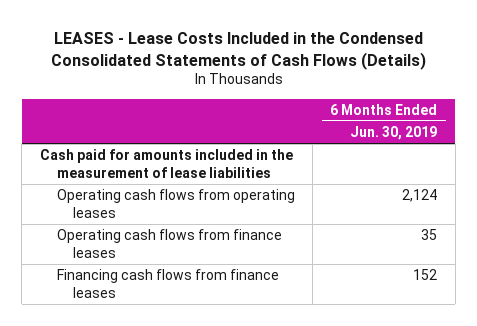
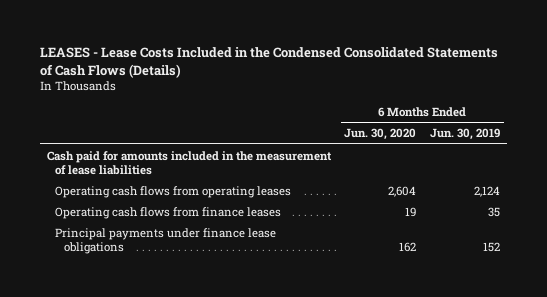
- | 6 Months Ended Jun. 30, 2019
+ | 6 Months Ended Jun. 30, 2020 | 6 Months Ended Jun. 30, 2019
- Financing cash flows from finance leases | 152
+ Principal payments under finance lease obligations | 162 | 152

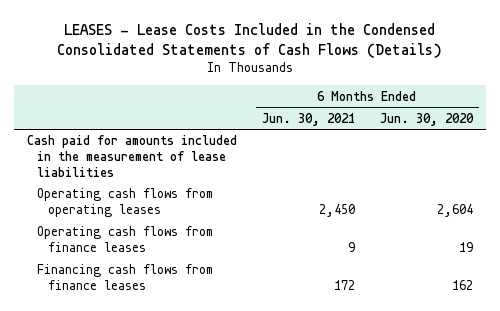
- | 6 Months Ended Jun. 30, 2020 | 6 Months Ended Jun. 30, 2019
+ | 6 Months Ended Jun. 30, 2021 | 6 Months Ended Jun. 30, 2020
- Principal payments under finance lease obligations | 162 | 152
+ Financing cash flows from finance leases | 172 | 162

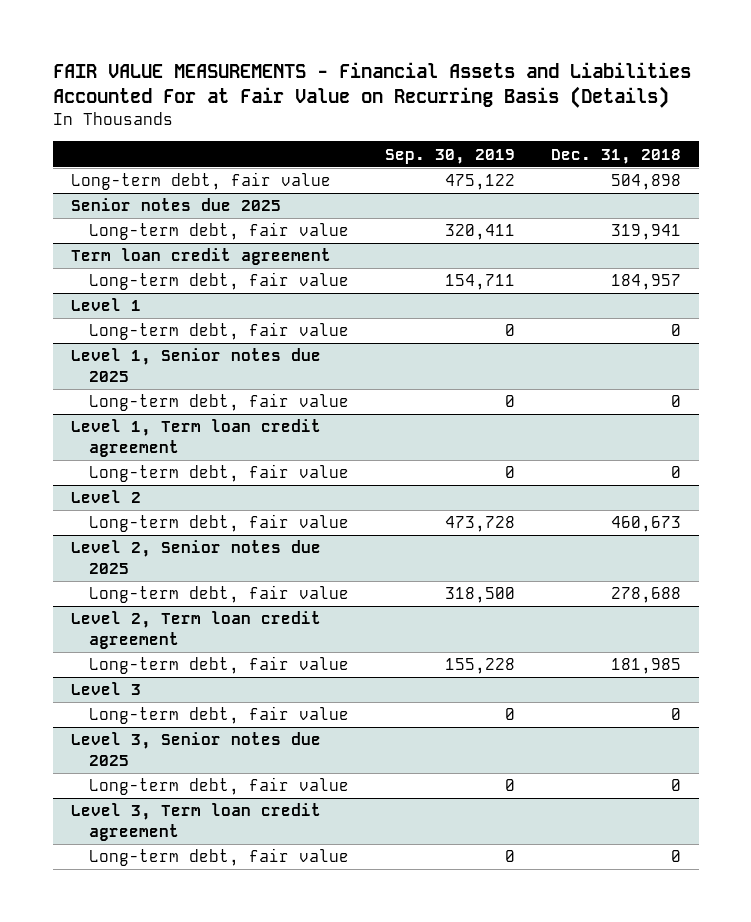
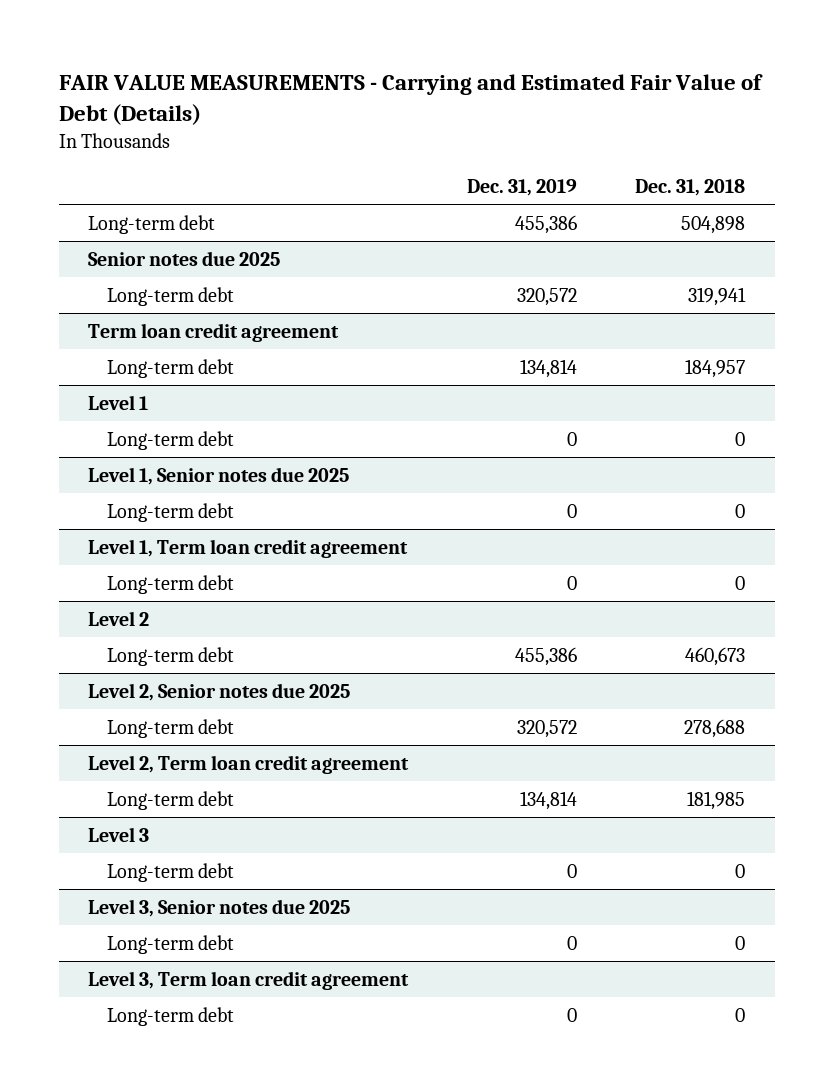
- FAIR VALUE MEASUREMENTS - Financial Assets and Liabilities Accounted For at Fair Value on Recurring Basis (Details)
+ FAIR VALUE MEASUREMENTS - Carrying and Estimated Fair Value of Debt (Details)
- | Sep. 30, 2019 | Dec. 31, 2018
+ | Dec. 31, 2019 | Dec. 31, 2018
- Long-term debt, fair value | 475,122 | 504,898
+ Long-term debt | 455,386 | 504,898
@ Senior notes due 2025
- Long-term debt, fair value | 320,411 | 319,941
+ Long-term debt | 320,572 | 319,941
@ Term loan credit agreement
- Long-term debt, fair value | 154,711 | 184,957
+ Long-term debt | 134,814 | 184,957
@ Level 1
- Long-term debt, fair value | 0 | 0
+ Long-term debt | 0 | 0
@ Level 1, Senior notes due 2025
- Long-term debt, fair value | 0 | 0
+ Long-term debt | 0 | 0
@ Level 1, Term loan credit agreement
- Long-term debt, fair value | 0 | 0
+ Long-term debt | 0 | 0
@ Level 2
- Long-term debt, fair value | 473,728 | 460,673
+ Long-term debt | 455,386 | 460,673
@ Level 2, Senior notes due 2025
- Long-term debt, fair value | 318,500 | 278,688
+ Long-term debt | 320,572 | 278,688
@ Level 2, Term loan credit agreement
- Long-term debt, fair value | 155,228 | 181,985
+ Long-term debt | 134,814 | 181,985
@ Level 3
- Long-term debt, fair value | 0 | 0
+ Long-term debt | 0 | 0
@ Level 3, Senior notes due 2025
- Long-term debt, fair value | 0 | 0
+ Long-term debt | 0 | 0
@ Level 3, Term loan credit agreement
- Long-term debt, fair value | 0 | 0
+ Long-term debt | 0 | 0

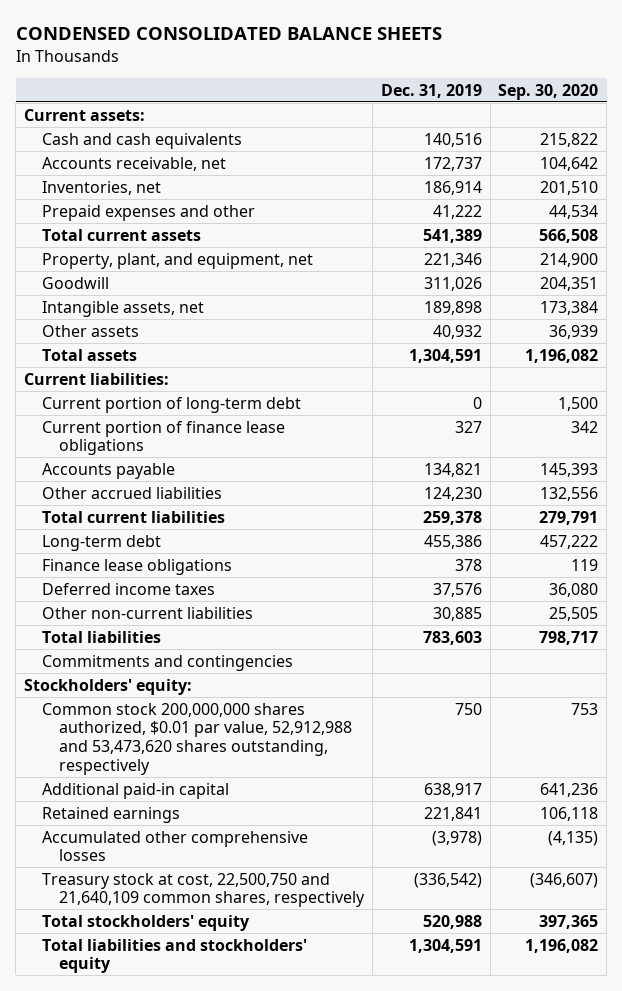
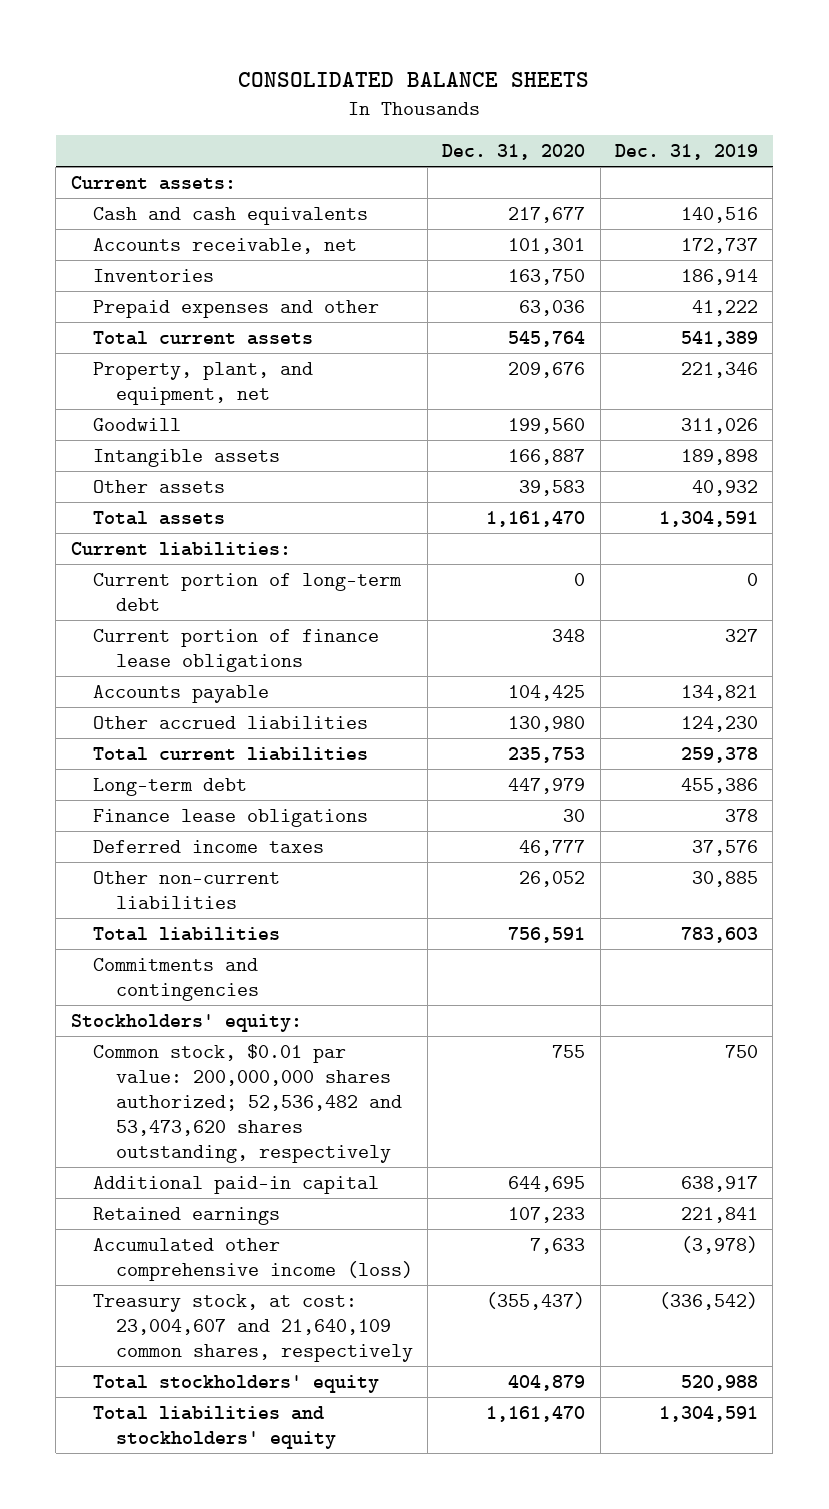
- CONDENSED CONSOLIDATED BALANCE SHEETS
+ CONSOLIDATED BALANCE SHEETS
- | Dec. 31, 2019 | Sep. 30, 2020
+ | Dec. 31, 2020 | Dec. 31, 2019
- Inventories, net | 186,914 | 201,510
+ Inventories | 163,750 | 186,914
- Intangible assets, net | 189,898 | 173,384
+ Intangible assets | 166,887 | 189,898
- Common stock 200,000,000 shares authorized, $0.01 par value, 52,912,988 and 53,473,620 shares outstanding, respectively | 750 | 753
+ Common stock, $0.01 par value: 200,000,000 shares authorized; 52,536,482 and 53,473,620 shares outstanding, respectively | 755 | 750
- Accumulated other comprehensive losses | (3,978) | (4,135)
- Treasury stock at cost, 22,500,750 and 21,640,109 common shares, respectively | (336,542) | (346,607)
+ Accumulated other comprehensive income (loss) | 7,633 | (3,978)
+ Treasury stock, at cost: 23,004,607 and 21,640,109 common shares, respectively | (355,437) | (336,542)

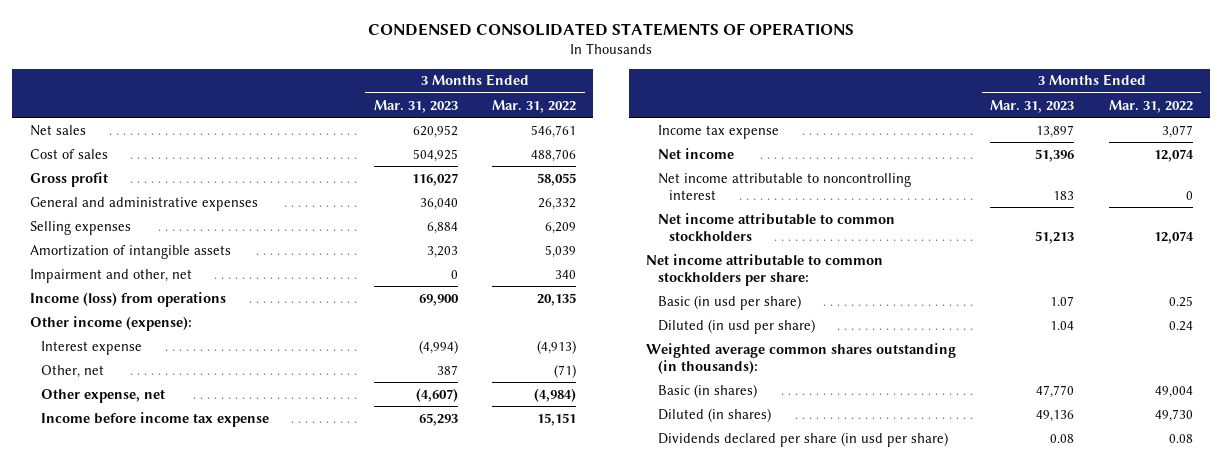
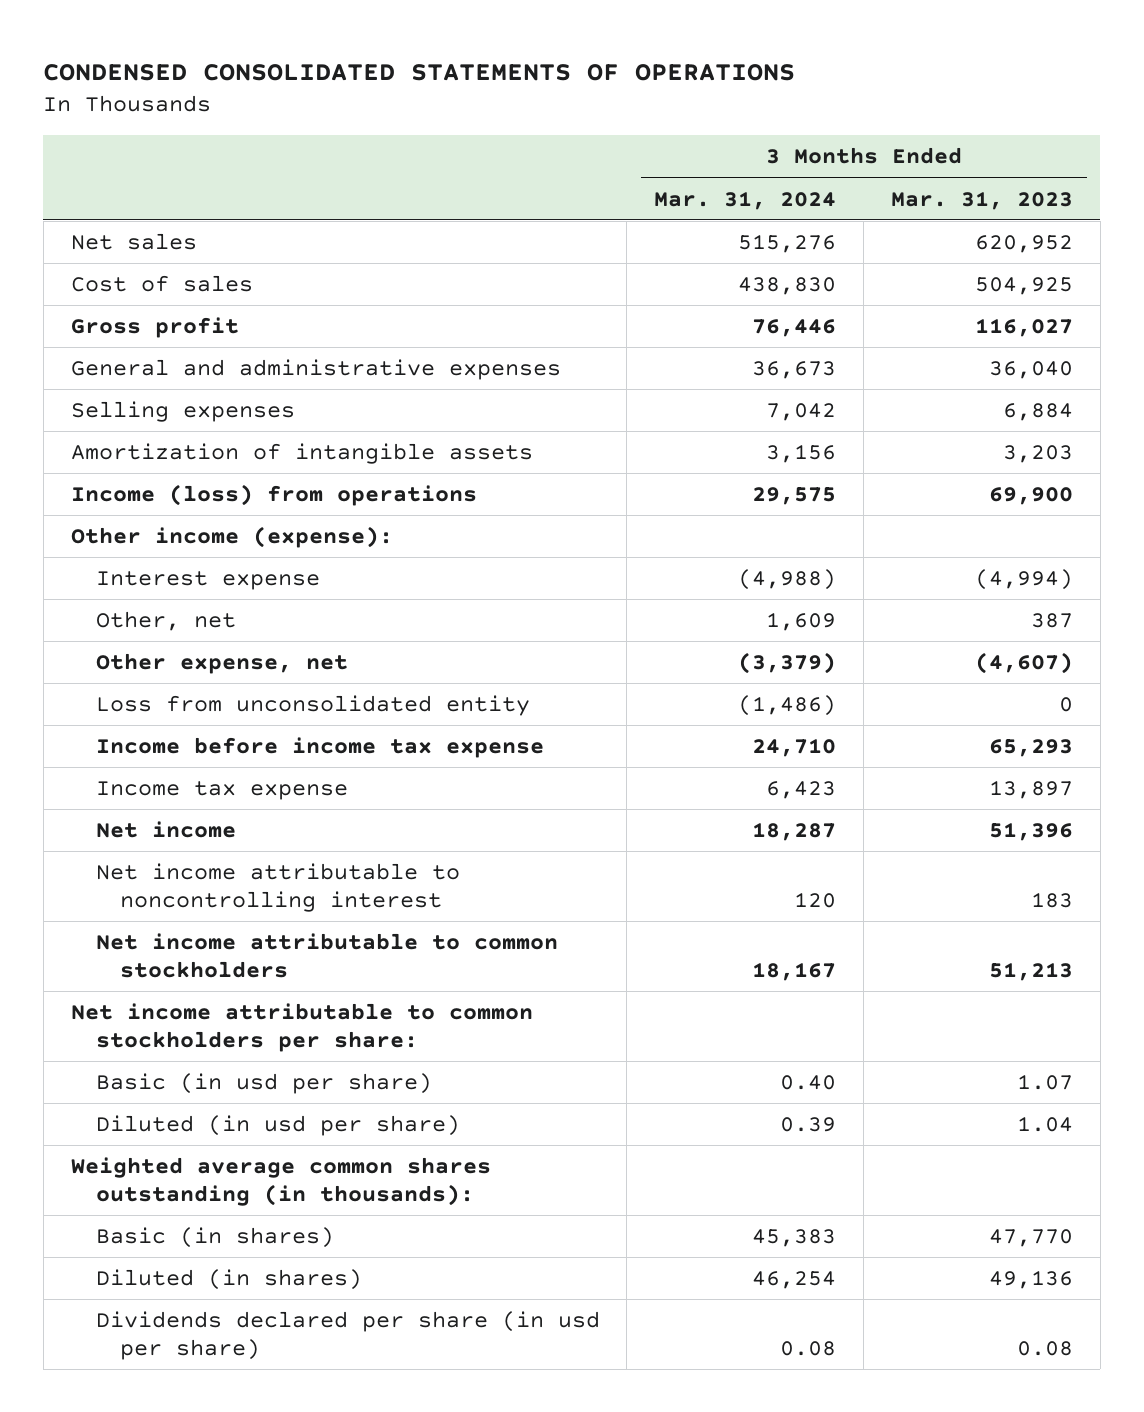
- | 3 Months Ended Mar. 31, 2023 | 3 Months Ended Mar. 31, 2022
+ | 3 Months Ended Mar. 31, 2024 | 3 Months Ended Mar. 31, 2023
- Impairment and other, net | 0 | 340
+ Loss from unconsolidated entity | (1,486) | 0

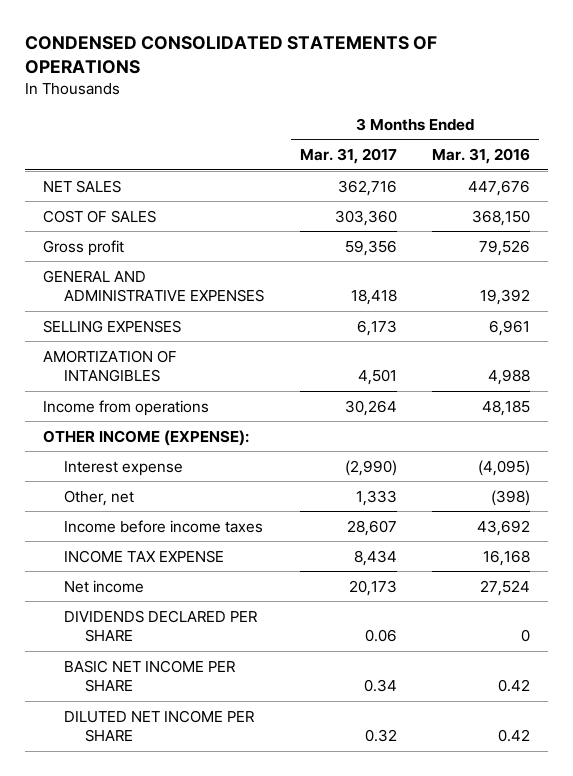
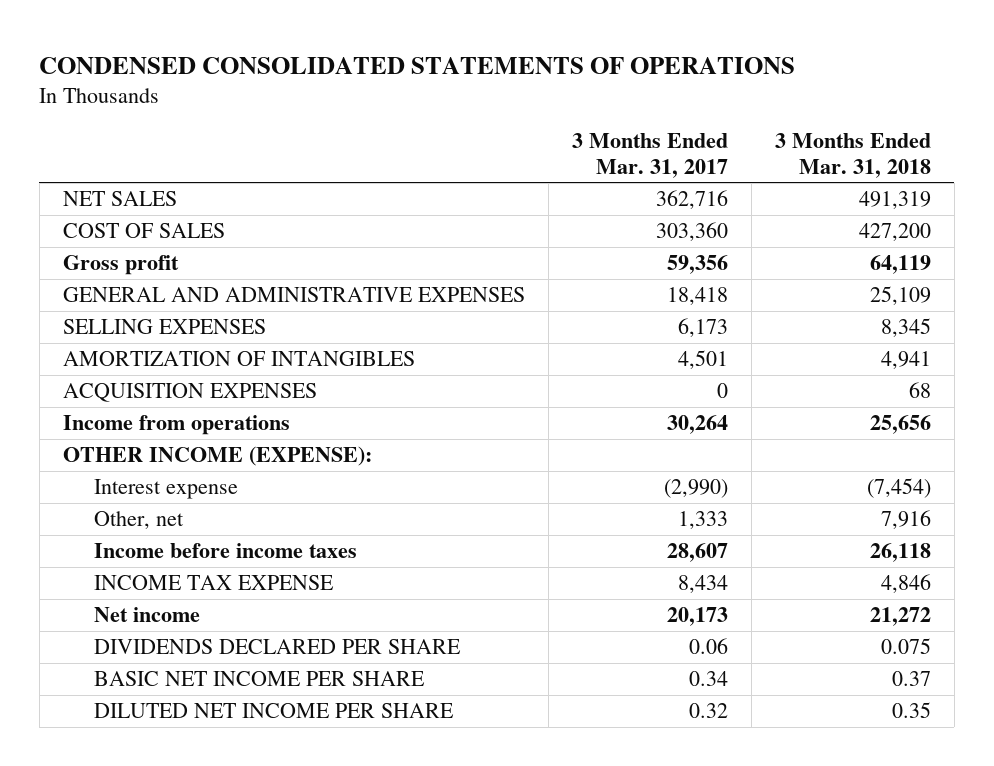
- | 3 Months Ended Mar. 31, 2017 | 3 Months Ended Mar. 31, 2016
+ | 3 Months Ended Mar. 31, 2017 | 3 Months Ended Mar. 31, 2018
+ ACQUISITION EXPENSES | 0 | 68

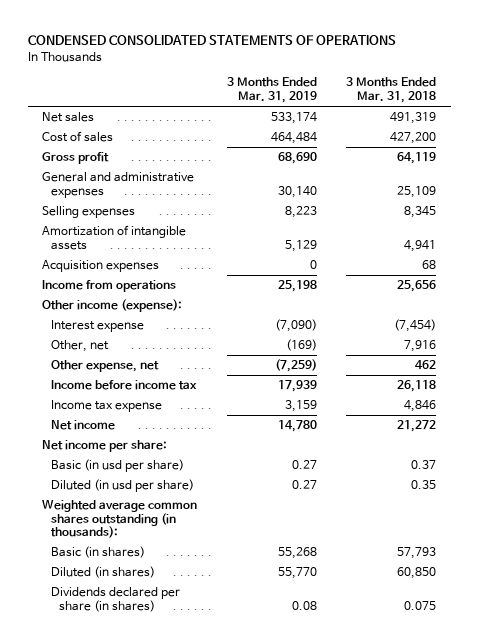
- | 3 Months Ended Mar. 31, 2017 | 3 Months Ended Mar. 31, 2018
+ | 3 Months Ended Mar. 31, 2019 | 3 Months Ended Mar. 31, 2018
- NET SALES | 362,716 | 491,319
- COST OF SALES | 303,360 | 427,200
+ Net sales | 533,174 | 491,319
+ Cost of sales | 464,484 | 427,200
- GENERAL AND ADMINISTRATIVE EXPENSES | 18,418 | 25,109
- SELLING EXPENSES | 6,173 | 8,345
- AMORTIZATION OF INTANGIBLES | 4,501 | 4,941
- ACQUISITION EXPENSES | 0 | 68
+ General and administrative expenses | 30,140 | 25,109
+ Selling expenses | 8,223 | 8,345
+ Amortization of intangible assets | 5,129 | 4,941
+ Acquisition expenses | 0 | 68
- OTHER INCOME (EXPENSE):
+ Other income (expense):
- Income before income taxes | 28,607 | 26,118
- INCOME TAX EXPENSE | 8,434 | 4,846
+ Other expense, net | (7,259) | 462
+ Income before income tax | 17,939 | 26,118
+ Income tax expense | 3,159 | 4,846
- DIVIDENDS DECLARED PER SHARE | 0.06 | 0.075
- BASIC NET INCOME PER SHARE | 0.34 | 0.37
- DILUTED NET INCOME PER SHARE | 0.32 | 0.35
+ Net income per share:
+ Basic (in usd per share) | 0.27 | 0.37
+ Diluted (in usd per share) | 0.27 | 0.35
+ Weighted average common shares outstanding (in thousands):
+ Basic (in shares) | 55,268 | 57,793
+ Diluted (in shares) | 55,770 | 60,850
+ Dividends declared per share (in shares) | 0.08 | 0.075

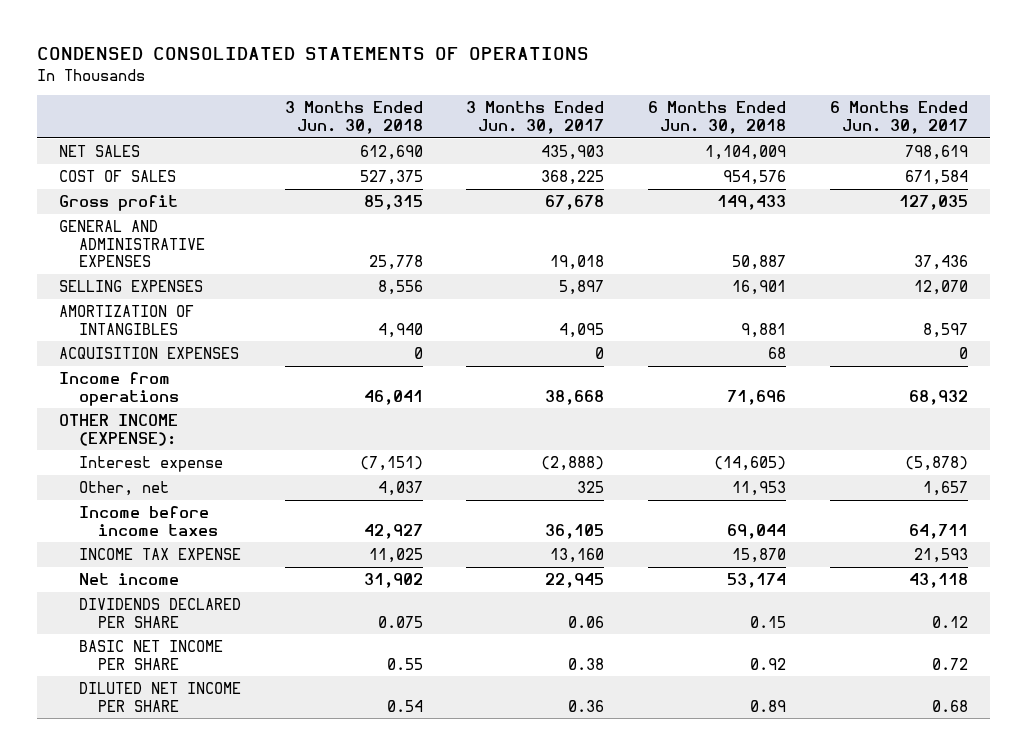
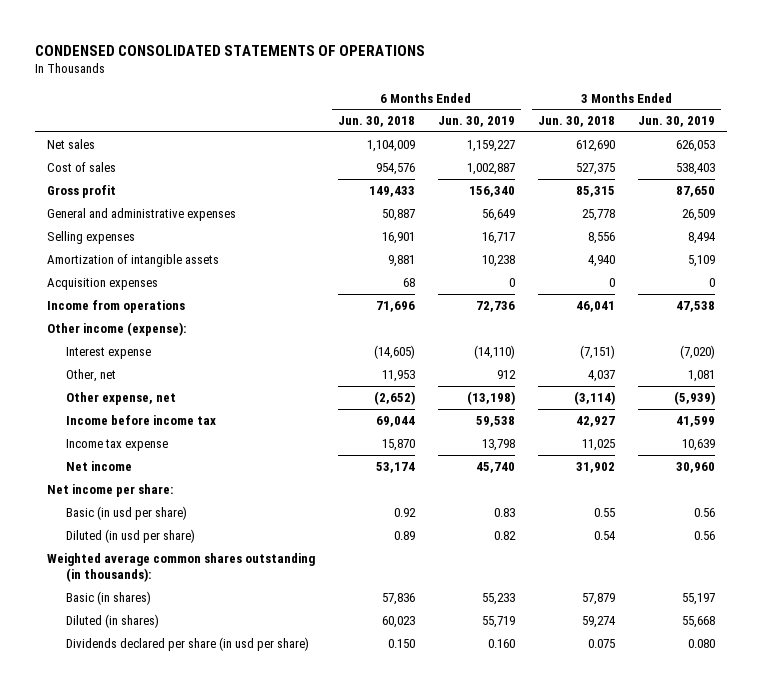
- | 3 Months Ended Jun. 30, 2018 | 3 Months Ended Jun. 30, 2017 | 6 Months Ended Jun. 30, 2018 | 6 Months Ended Jun. 30, 2017
+ | 6 Months Ended Jun. 30, 2018 | 6 Months Ended Jun. 30, 2019 | 3 Months Ended Jun. 30, 2018 | 3 Months Ended Jun. 30, 2019
- NET SALES | 612,690 | 435,903 | 1,104,009 | 798,619
- COST OF SALES | 527,375 | 368,225 | 954,576 | 671,584
+ Net sales | 1,104,009 | 1,159,227 | 612,690 | 626,053
+ Cost of sales | 954,576 | 1,002,887 | 527,375 | 538,403
- GENERAL AND ADMINISTRATIVE EXPENSES | 25,778 | 19,018 | 50,887 | 37,436
- SELLING EXPENSES | 8,556 | 5,897 | 16,901 | 12,070
- AMORTIZATION OF INTANGIBLES | 4,940 | 4,095 | 9,881 | 8,597
- ACQUISITION EXPENSES | 0 | 0 | 68 | 0
+ General and administrative expenses | 50,887 | 56,649 | 25,778 | 26,509
+ Selling expenses | 16,901 | 16,717 | 8,556 | 8,494
+ Amortization of intangible assets | 9,881 | 10,238 | 4,940 | 5,109
+ Acquisition expenses | 68 | 0 | 0 | 0
- OTHER INCOME (EXPENSE):
+ Other income (expense):
- Income before income taxes | 42,927 | 36,105 | 69,044 | 64,711
- INCOME TAX EXPENSE | 11,025 | 13,160 | 15,870 | 21,593
+ Other expense, net | (2,652) | (13,198) | (3,114) | (5,939)
+ Income before income tax | 69,044 | 59,538 | 42,927 | 41,599
+ Income tax expense | 15,870 | 13,798 | 11,025 | 10,639
- DIVIDENDS DECLARED PER SHARE | 0.075 | 0.06 | 0.15 | 0.12
- BASIC NET INCOME PER SHARE | 0.55 | 0.38 | 0.92 | 0.72
- DILUTED NET INCOME PER SHARE | 0.54 | 0.36 | 0.89 | 0.68
+ Net income per share:
+ Basic (in usd per share) | 0.92 | 0.83 | 0.55 | 0.56
+ Diluted (in usd per share) | 0.89 | 0.82 | 0.54 | 0.56
+ Weighted average common shares outstanding (in thousands):
+ Basic (in shares) | 57,836 | 55,233 | 57,879 | 55,197
+ Diluted (in shares) | 60,023 | 55,719 | 59,274 | 55,668
+ Dividends declared per share (in usd per share) | 0.150 | 0.160 | 0.075 | 0.080

